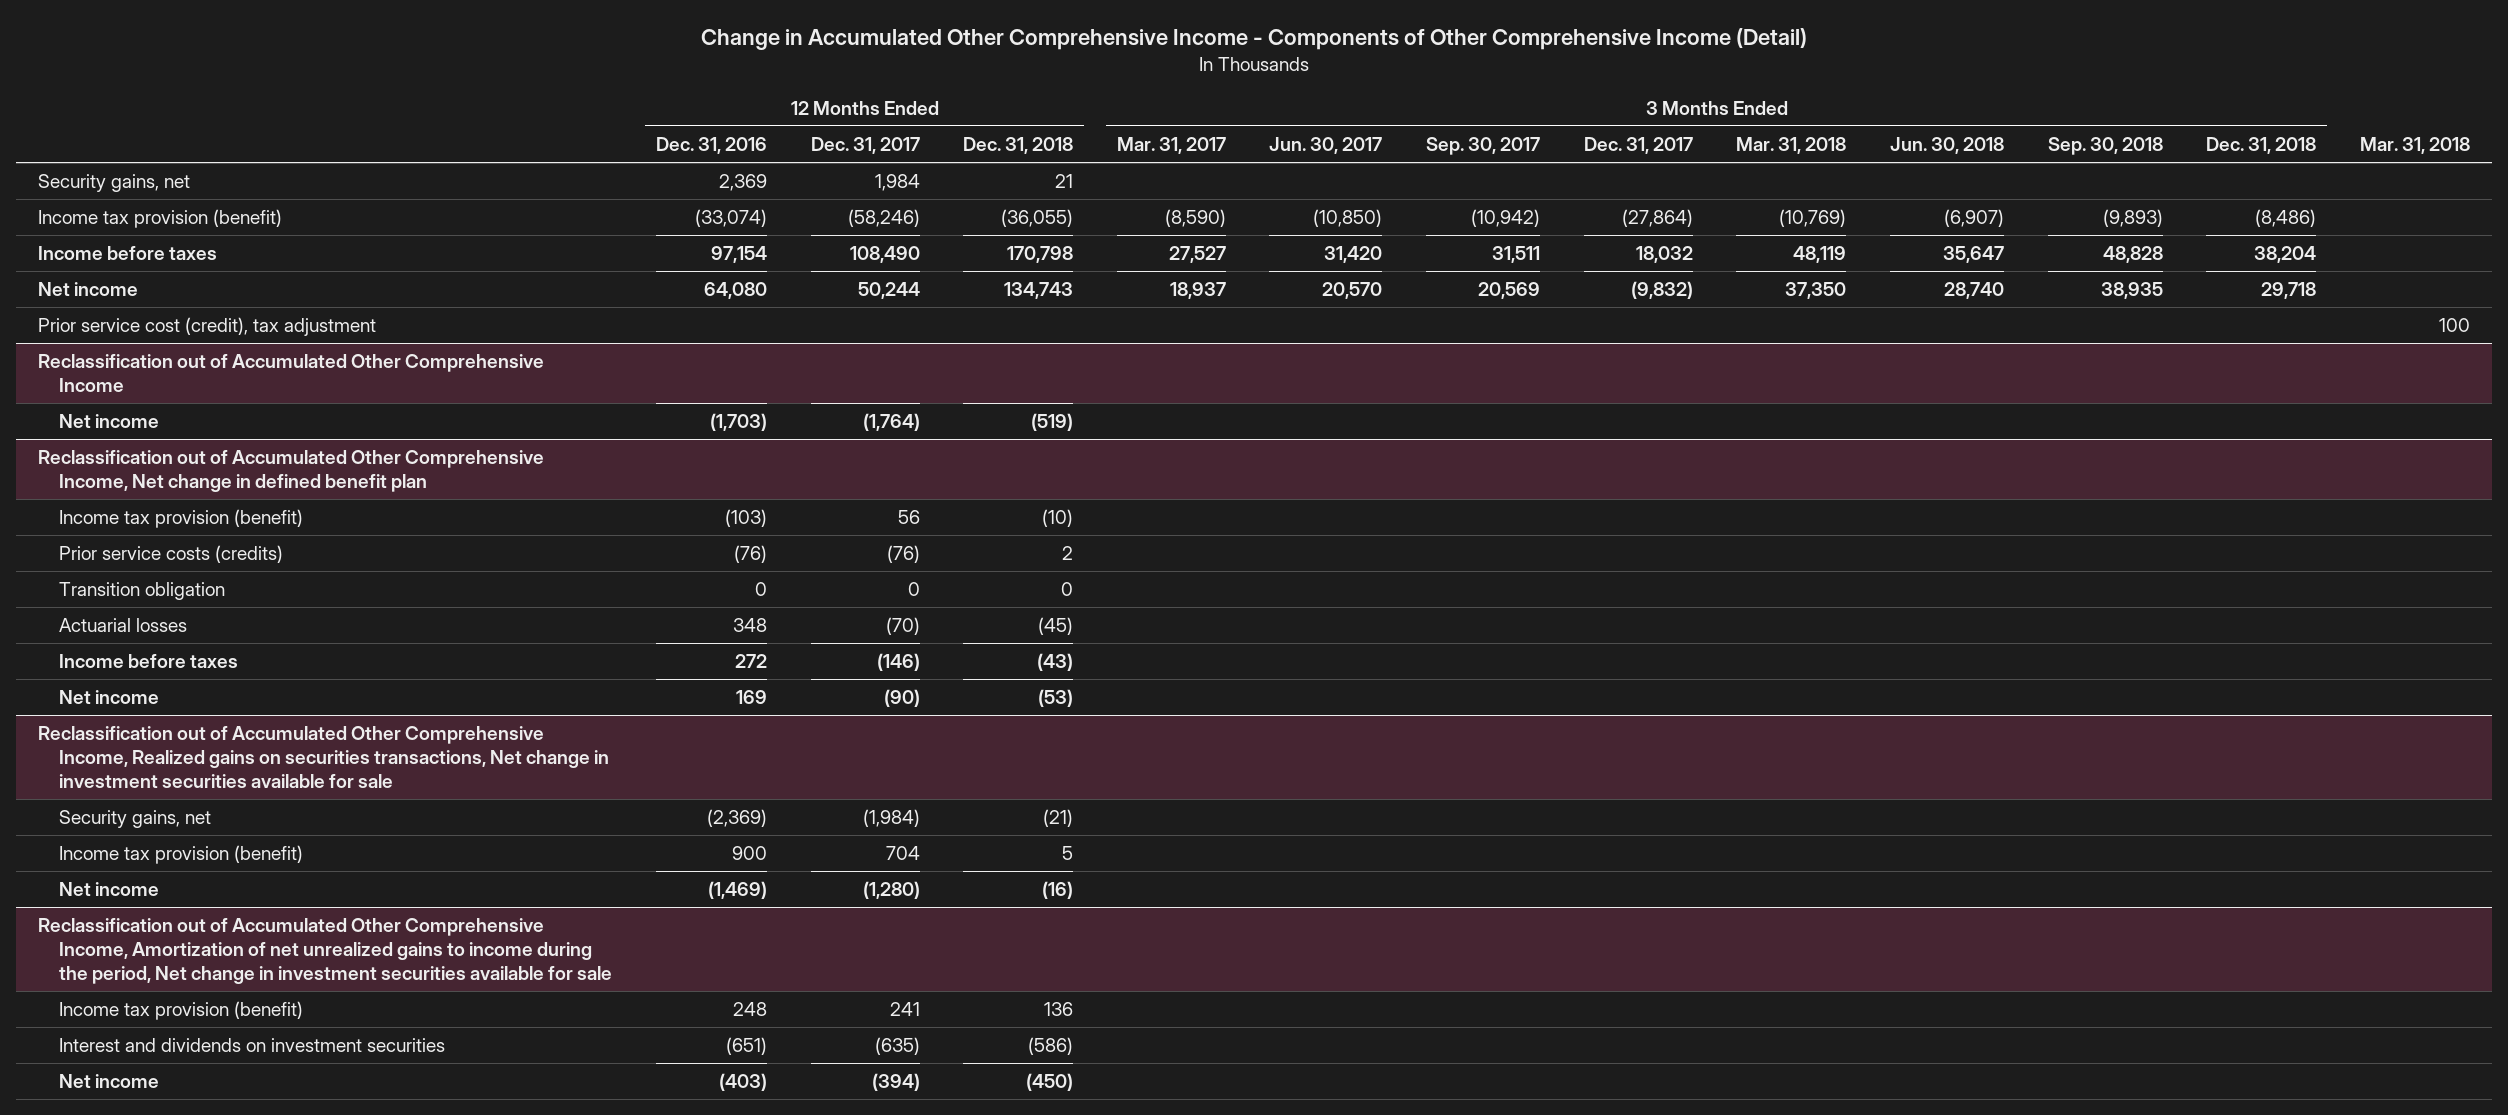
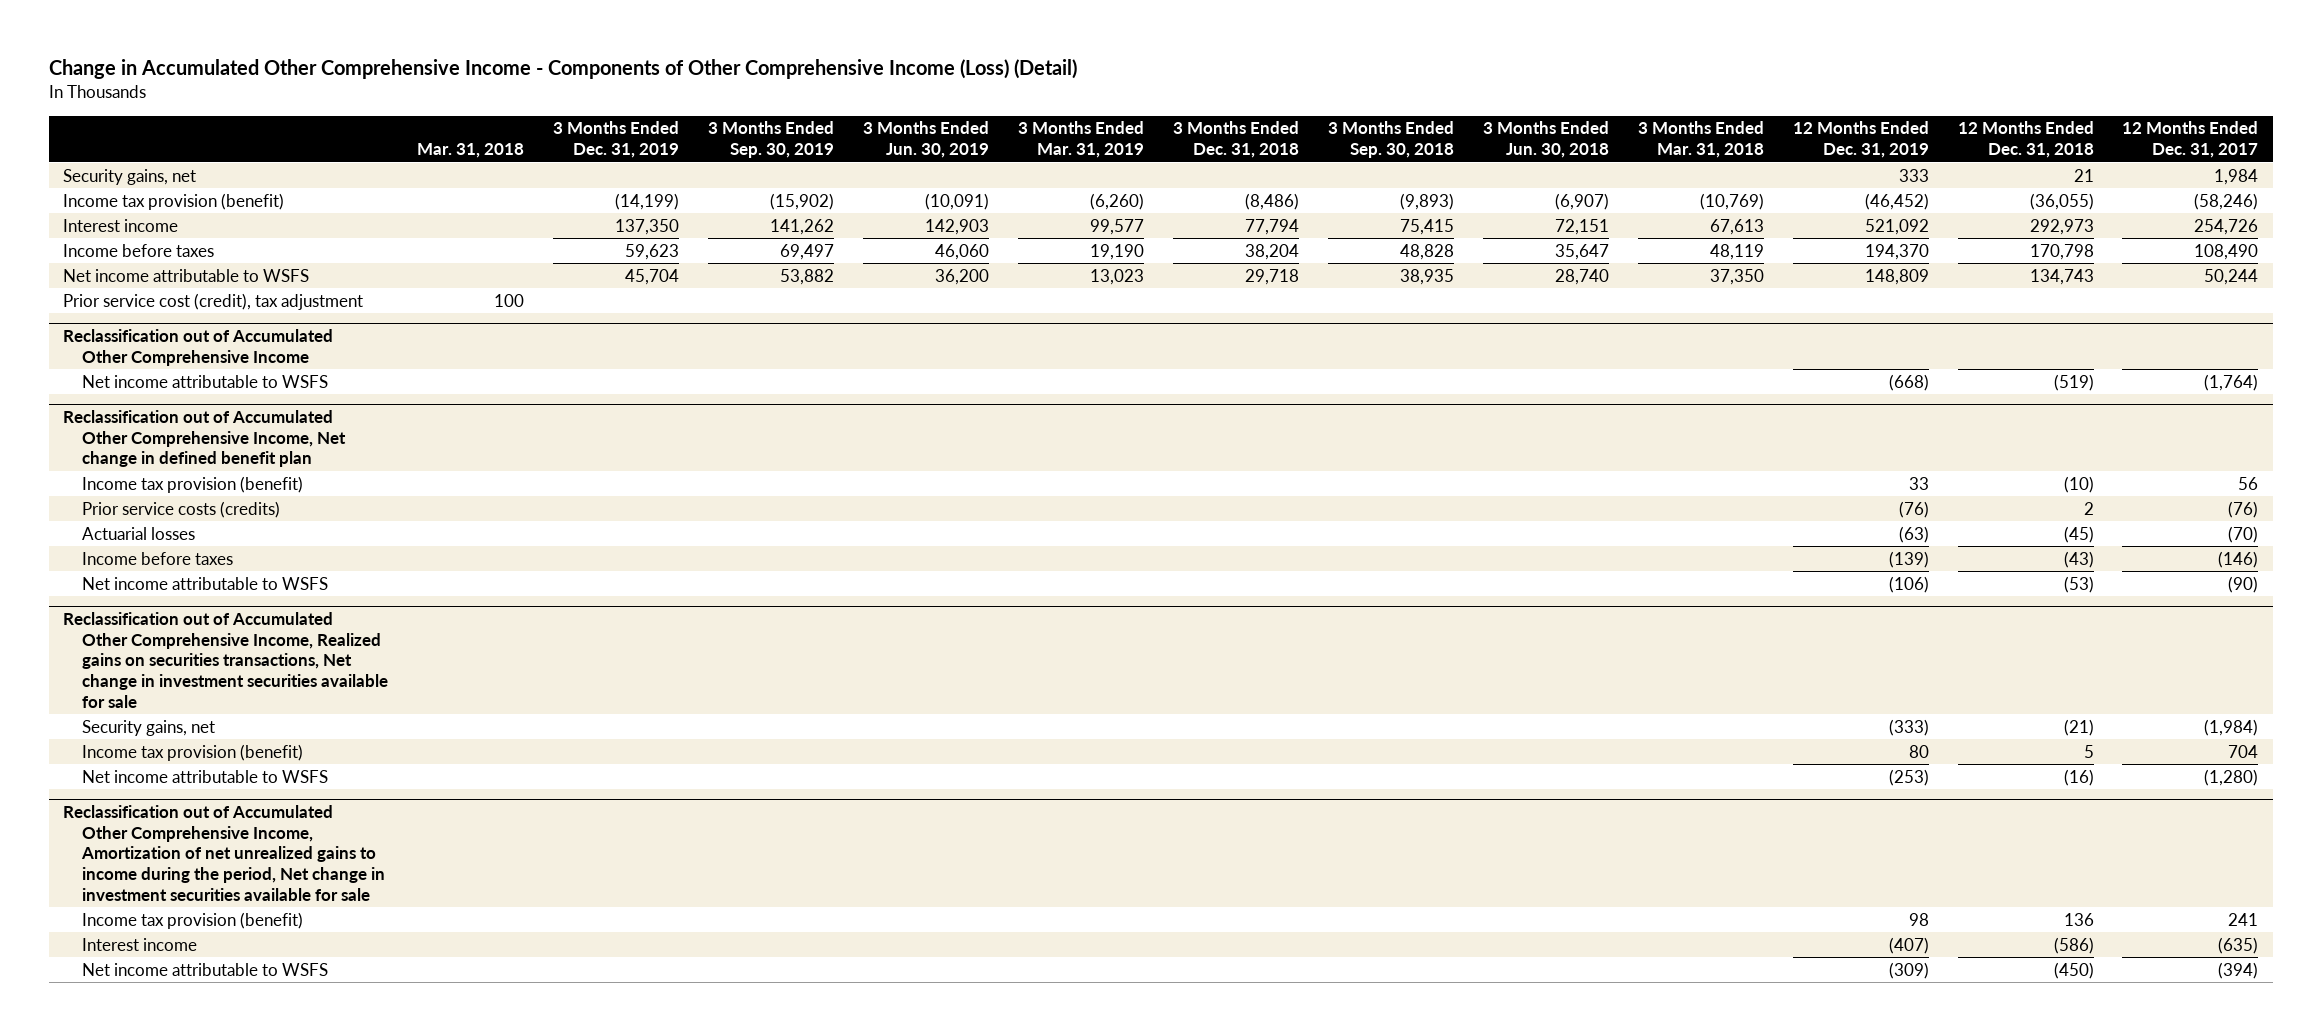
- Change in Accumulated Other Comprehensive Income - Components of Other Comprehensive Income (Detail)
+ Change in Accumulated Other Comprehensive Income - Components of Other Comprehensive Income (Loss) (Detail)
- | 12 Months Ended Dec. 31, 2016 | 12 Months Ended Dec. 31, 2017 | 12 Months Ended Dec. 31, 2018 | 3 Months Ended Mar. 31, 2017 | 3 Months Ended Jun. 30, 2017 | 3 Months Ended Sep. 30, 2017 | 3 Months Ended Dec. 31, 2017 | 3 Months Ended Mar. 31, 2018 | 3 Months Ended Jun. 30, 2018 | 3 Months Ended Sep. 30, 2018 | 3 Months Ended Dec. 31, 2018 | Mar. 31, 2018
+ | Mar. 31, 2018 | 3 Months Ended Dec. 31, 2019 | 3 Months Ended Sep. 30, 2019 | 3 Months Ended Jun. 30, 2019 | 3 Months Ended Mar. 31, 2019 | 3 Months Ended Dec. 31, 2018 | 3 Months Ended Sep. 30, 2018 | 3 Months Ended Jun. 30, 2018 | 3 Months Ended Mar. 31, 2018 | 12 Months Ended Dec. 31, 2019 | 12 Months Ended Dec. 31, 2018 | 12 Months Ended Dec. 31, 2017
+ Interest income | | 137,350 | 141,262 | 142,903 | 99,577 | 77,794 | 75,415 | 72,151 | 67,613 | 521,092 | 292,973 | 254,726
- Net income | 64,080 | 50,244 | 134,743 | 18,937 | 20,570 | 20,569 | (9,832) | 37,350 | 28,740 | 38,935 | 29,718 |
+ Net income attributable to WSFS | | 45,704 | 53,882 | 36,200 | 13,023 | 29,718 | 38,935 | 28,740 | 37,350 | 148,809 | 134,743 | 50,244
@ Reclassification out of Accumulated Other Comprehensive Income
- Net income | (1,703) | (1,764) | (519) | | | | | | | | |
+ Net income attributable to WSFS | | | | | | | | | | (668) | (519) | (1,764)
@ Reclassification out of Accumulated Other Comprehensive Income, Net change in defined benefit plan
- Transition obligation | 0 | 0 | 0 | | | | | | | | |
- Net income | 169 | (90) | (53) | | | | | | | | |
+ Net income attributable to WSFS | | | | | | | | | | (106) | (53) | (90)
@ Reclassification out of Accumulated Other Comprehensive Income, Realized gains on securities transactions, Net change in investment securities available for sale
- Net income | (1,469) | (1,280) | (16) | | | | | | | | |
+ Net income attributable to WSFS | | | | | | | | | | (253) | (16) | (1,280)
@ Reclassification out of Accumulated Other Comprehensive Income, Amortization of net unrealized gains to income during the period, Net change in investment securities available for sale
- Interest and dividends on investment securities | (651) | (635) | (586) | | | | | | | | |
- Net income | (403) | (394) | (450) | | | | | | | | |
+ Interest income | | | | | | | | | | (407) | (586) | (635)
+ Net income attributable to WSFS | | | | | | | | | | (309) | (450) | (394)

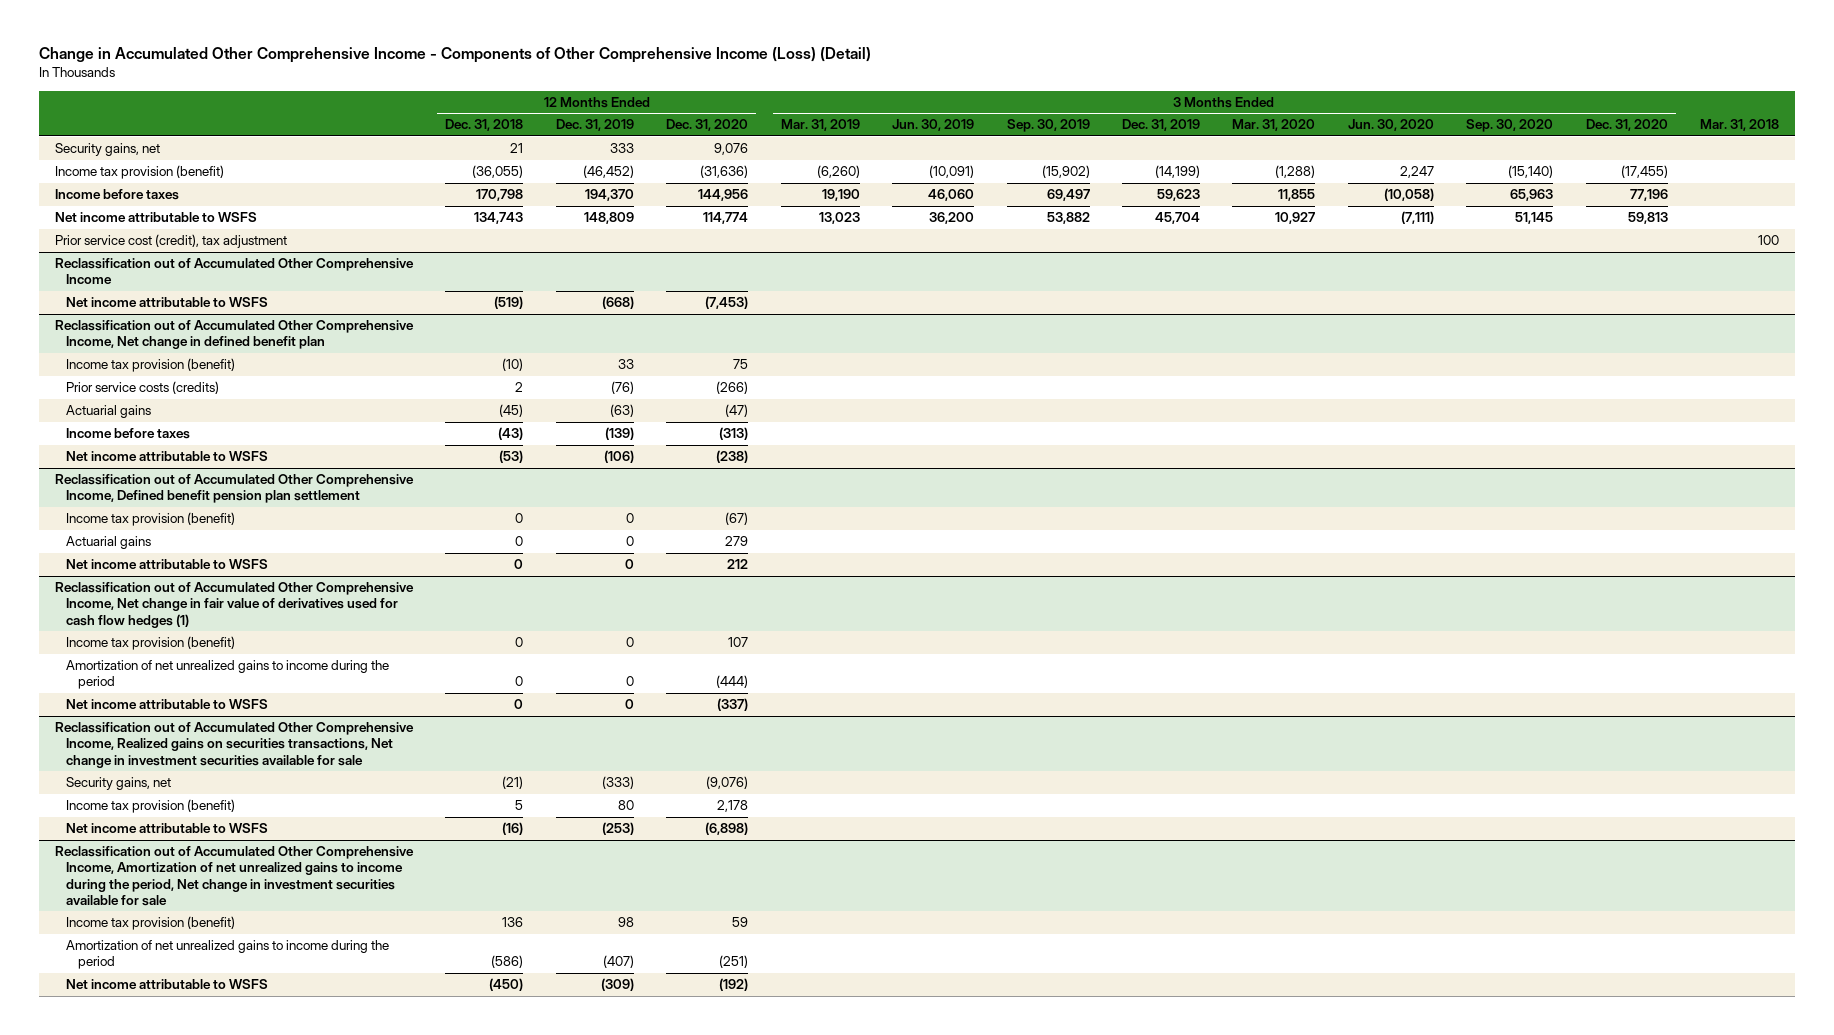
- | Mar. 31, 2018 | 3 Months Ended Dec. 31, 2019 | 3 Months Ended Sep. 30, 2019 | 3 Months Ended Jun. 30, 2019 | 3 Months Ended Mar. 31, 2019 | 3 Months Ended Dec. 31, 2018 | 3 Months Ended Sep. 30, 2018 | 3 Months Ended Jun. 30, 2018 | 3 Months Ended Mar. 31, 2018 | 12 Months Ended Dec. 31, 2019 | 12 Months Ended Dec. 31, 2018 | 12 Months Ended Dec. 31, 2017
+ | 12 Months Ended Dec. 31, 2018 | 12 Months Ended Dec. 31, 2019 | 12 Months Ended Dec. 31, 2020 | 3 Months Ended Mar. 31, 2019 | 3 Months Ended Jun. 30, 2019 | 3 Months Ended Sep. 30, 2019 | 3 Months Ended Dec. 31, 2019 | 3 Months Ended Mar. 31, 2020 | 3 Months Ended Jun. 30, 2020 | 3 Months Ended Sep. 30, 2020 | 3 Months Ended Dec. 31, 2020 | Mar. 31, 2018
- Interest income | | 137,350 | 141,262 | 142,903 | 99,577 | 77,794 | 75,415 | 72,151 | 67,613 | 521,092 | 292,973 | 254,726
@ Reclassification out of Accumulated Other Comprehensive Income, Net change in defined benefit plan
- Actuarial losses | | | | | | | | | | (63) | (45) | (70)
+ Actuarial gains | (45) | (63) | (47) | | | | | | | | |
+ Reclassification out of Accumulated Other Comprehensive Income, Defined benefit pension plan settlement
+ Income tax provision (benefit) | 0 | 0 | (67) | | | | | | | | |
+ Actuarial gains | 0 | 0 | 279 | | | | | | | | |
+ Net income attributable to WSFS | 0 | 0 | 212 | | | | | | | | |
+ Reclassification out of Accumulated Other Comprehensive Income, Net change in fair value of derivatives used for cash flow hedges (1)
+ Income tax provision (benefit) | 0 | 0 | 107 | | | | | | | | |
+ Amortization of net unrealized gains to income during the period | 0 | 0 | (444) | | | | | | | | |
+ Net income attributable to WSFS | 0 | 0 | (337) | | | | | | | | |
@ Reclassification out of Accumulated Other Comprehensive Income, Amortization of net unrealized gains to income during the period, Net change in investment securities available for sale
- Interest income | | | | | | | | | | (407) | (586) | (635)
+ Amortization of net unrealized gains to income during the period | (586) | (407) | (251) | | | | | | | | |

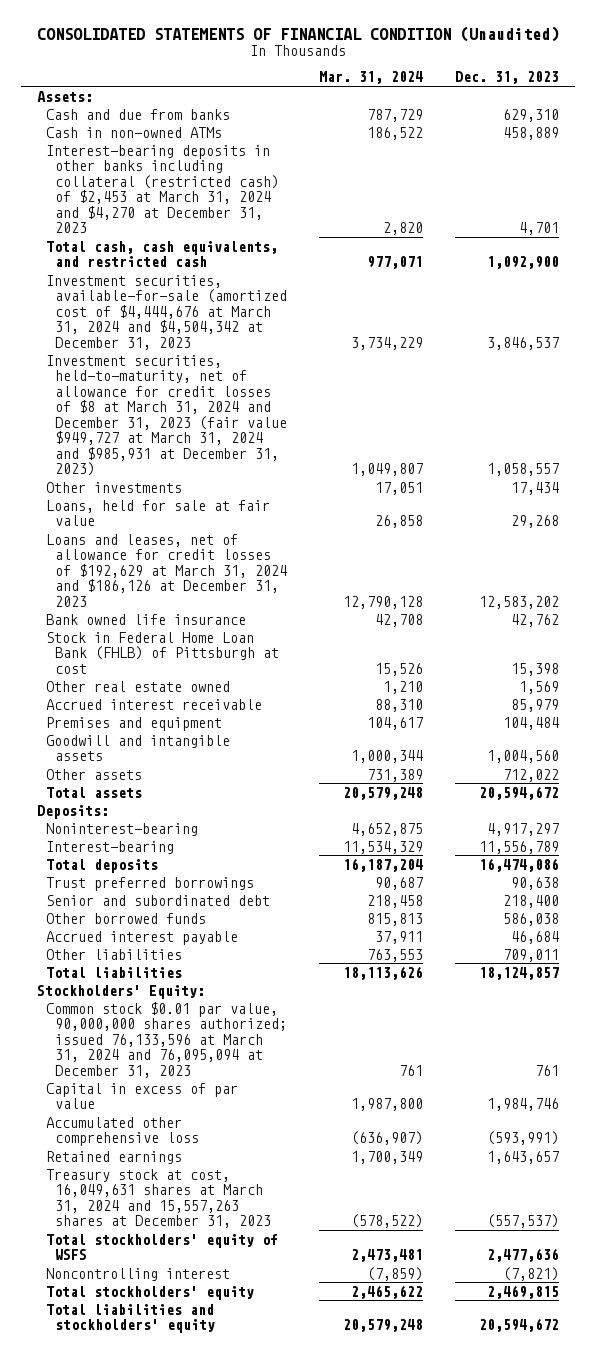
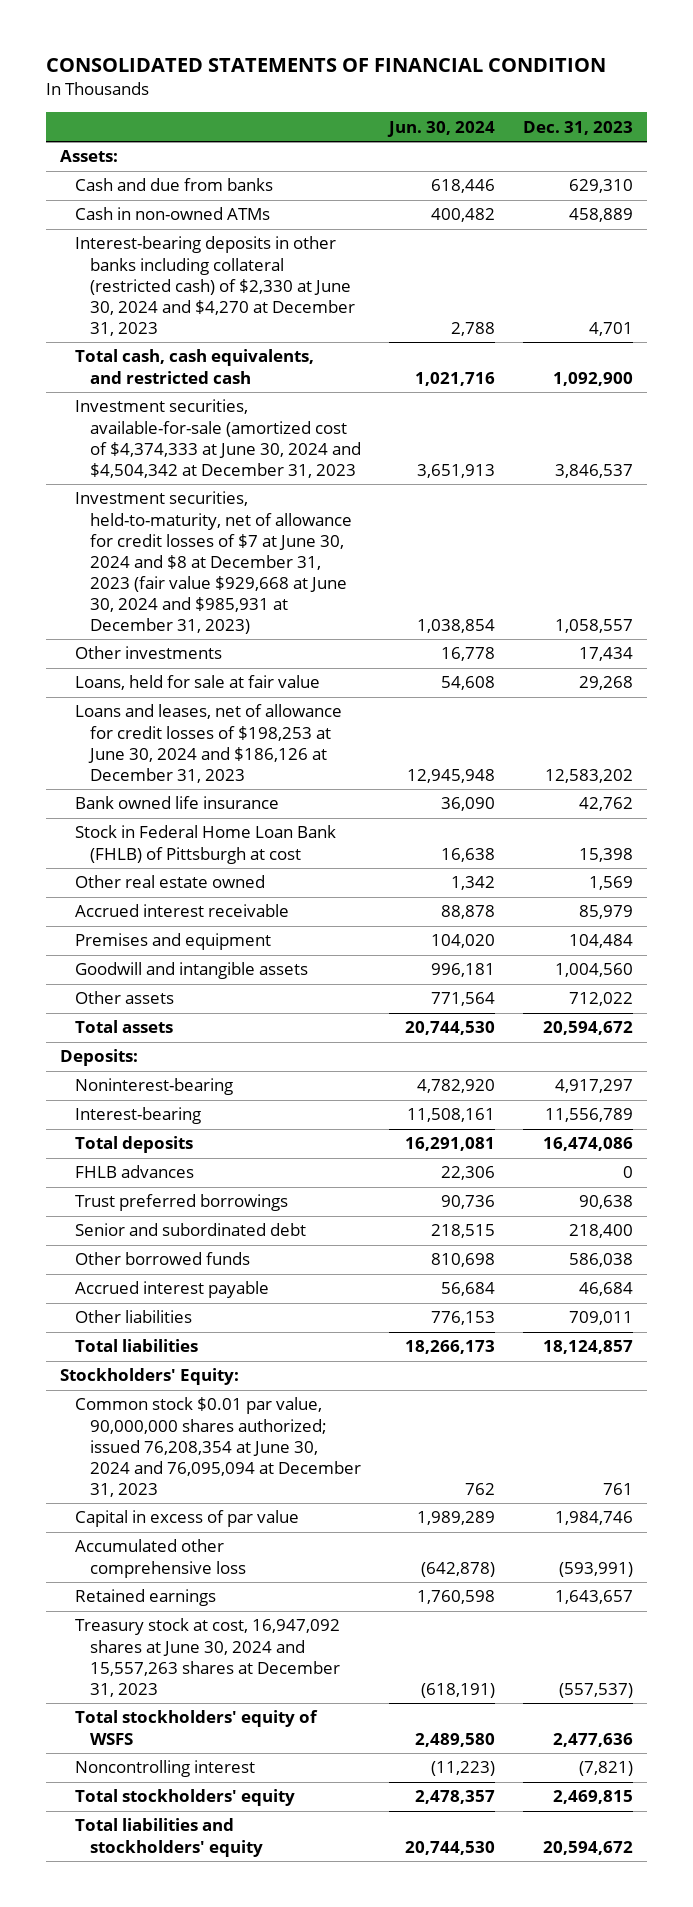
- CONSOLIDATED STATEMENTS OF FINANCIAL CONDITION (Unaudited)
+ CONSOLIDATED STATEMENTS OF FINANCIAL CONDITION
- | Mar. 31, 2024 | Dec. 31, 2023
+ | Jun. 30, 2024 | Dec. 31, 2023
- Interest-bearing deposits in other banks including collateral (restricted cash) of $2,453 at March 31, 2024 and $4,270 at December 31, 2023 | 2,820 | 4,701
+ Interest-bearing deposits in other banks including collateral (restricted cash) of $2,330 at June 30, 2024 and $4,270 at December 31, 2023 | 2,788 | 4,701
- Investment securities, available-for-sale (amortized cost of $4,444,676 at March 31, 2024 and $4,504,342 at December 31, 2023 | 3,734,229 | 3,846,537
- Investment securities, held-to-maturity, net of allowance for credit losses of $8 at March 31, 2024 and December 31, 2023 (fair value $949,727 at March 31, 2024 and $985,931 at December 31, 2023) | 1,049,807 | 1,058,557
+ Investment securities, available-for-sale (amortized cost of $4,374,333 at June 30, 2024 and $4,504,342 at December 31, 2023 | 3,651,913 | 3,846,537
+ Investment securities, held-to-maturity, net of allowance for credit losses of $7 at June 30, 2024 and $8 at December 31, 2023 (fair value $929,668 at June 30, 2024 and $985,931 at December 31, 2023) | 1,038,854 | 1,058,557
- Loans and leases, net of allowance for credit losses of $192,629 at March 31, 2024 and $186,126 at December 31, 2023 | 12,790,128 | 12,583,202
+ Loans and leases, net of allowance for credit losses of $198,253 at June 30, 2024 and $186,126 at December 31, 2023 | 12,945,948 | 12,583,202
+ FHLB advances | 22,306 | 0
- Common stock $0.01 par value, 90,000,000 shares authorized; issued 76,133,596 at March 31, 2024 and 76,095,094 at December 31, 2023 | 761 | 761
+ Common stock $0.01 par value, 90,000,000 shares authorized; issued 76,208,354 at June 30, 2024 and 76,095,094 at December 31, 2023 | 762 | 761
- Treasury stock at cost, 16,049,631 shares at March 31, 2024 and 15,557,263 shares at December 31, 2023 | (578,522) | (557,537)
+ Treasury stock at cost, 16,947,092 shares at June 30, 2024 and 15,557,263 shares at December 31, 2023 | (618,191) | (557,537)

